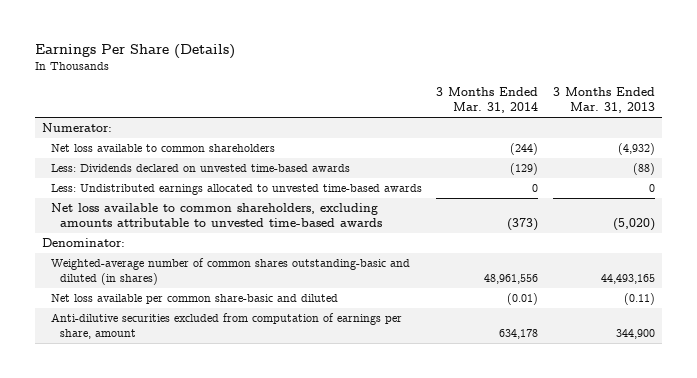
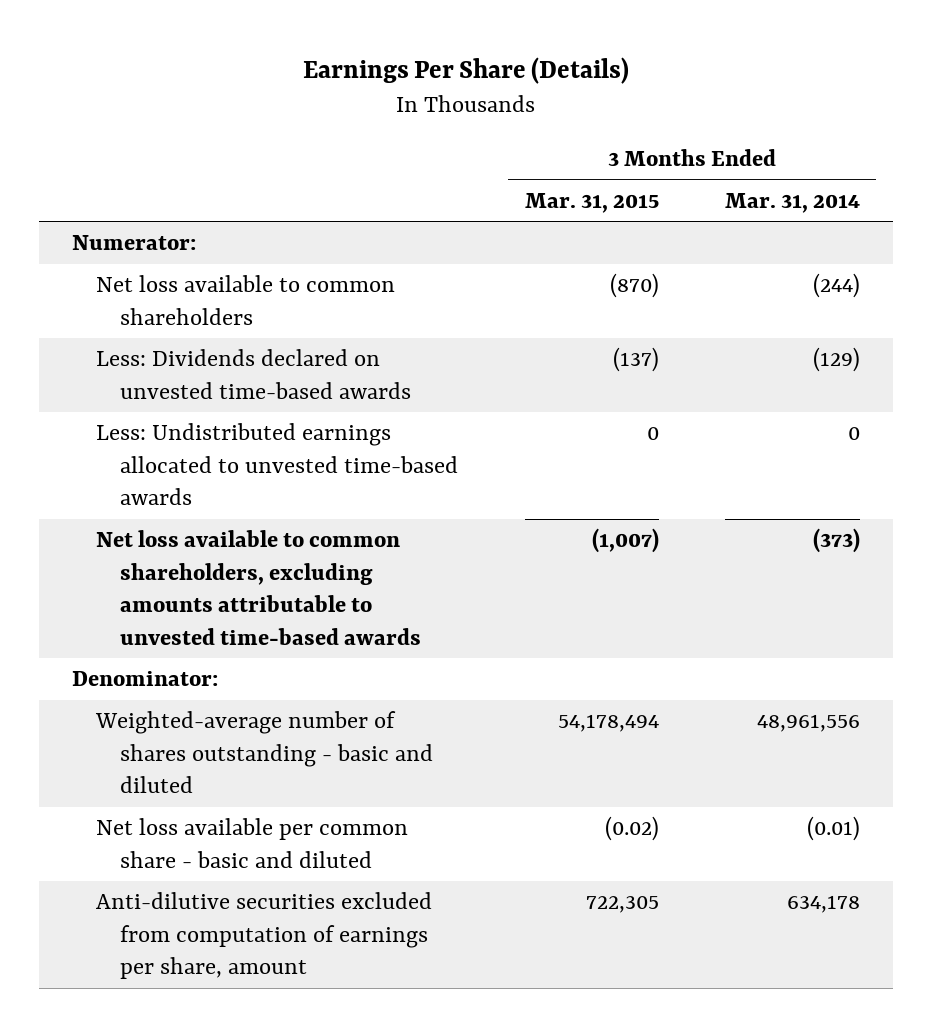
- | 3 Months Ended Mar. 31, 2014 | 3 Months Ended Mar. 31, 2013
+ | 3 Months Ended Mar. 31, 2015 | 3 Months Ended Mar. 31, 2014
- Weighted-average number of common shares outstanding-basic and diluted (in shares) | 48,961,556 | 44,493,165
- Net loss available per common share-basic and diluted | (0.01) | (0.11)
+ Weighted-average number of shares outstanding - basic and diluted | 54,178,494 | 48,961,556
+ Net loss available per common share - basic and diluted | (0.02) | (0.01)

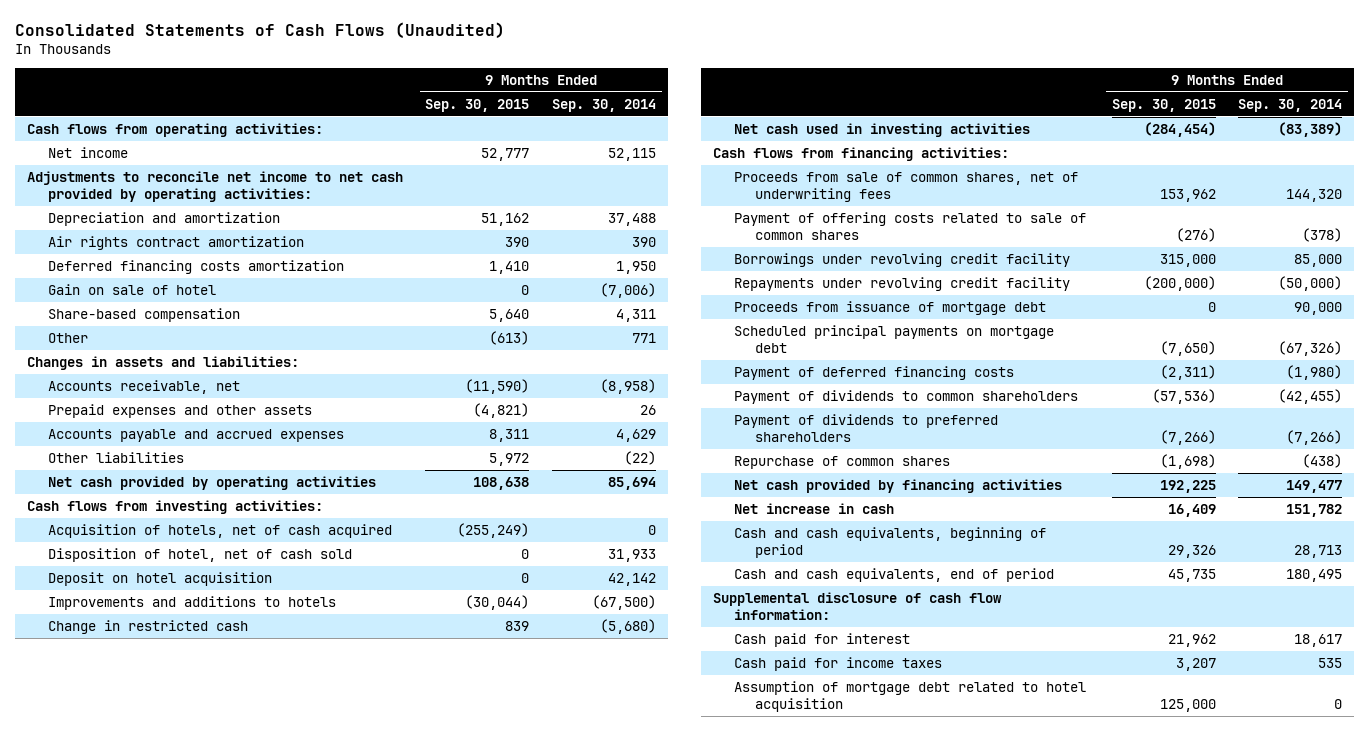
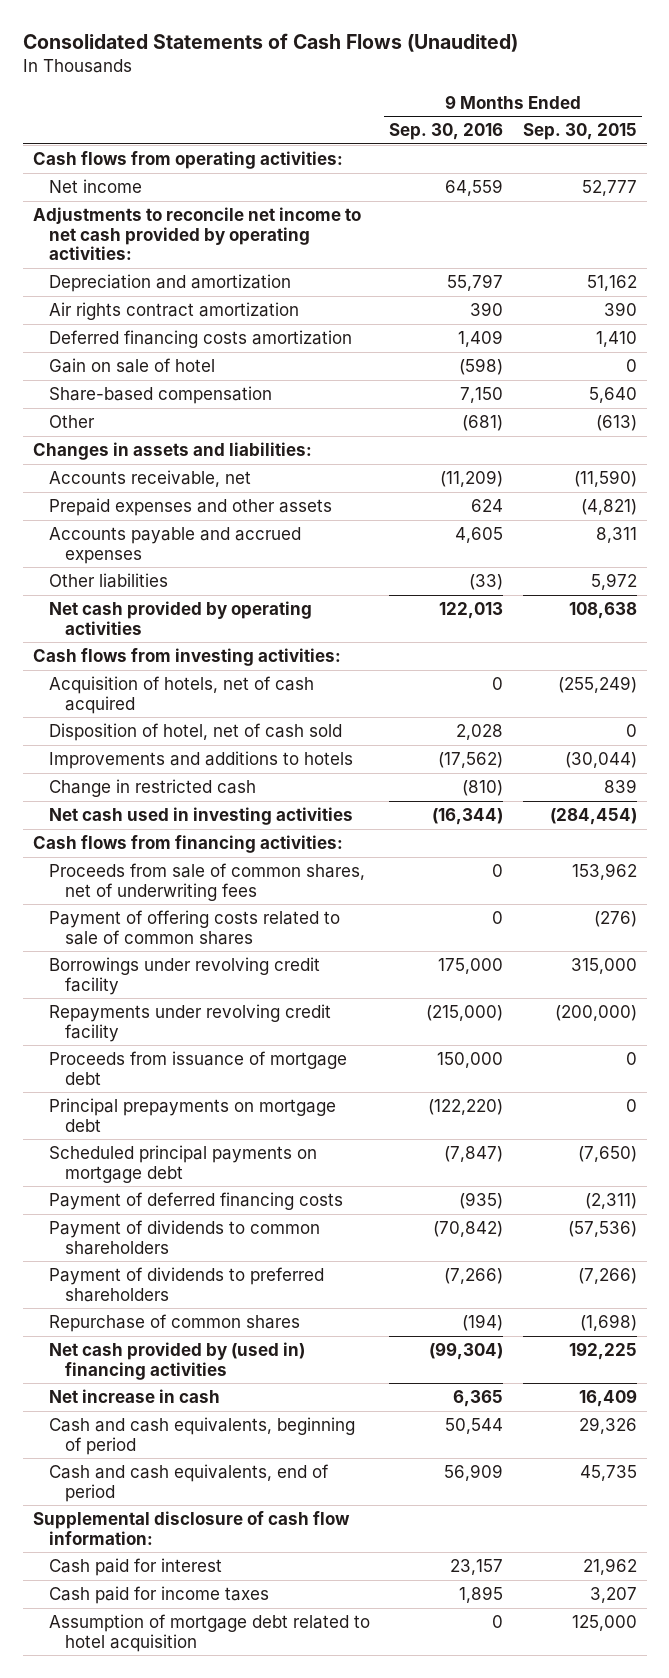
- | 9 Months Ended Sep. 30, 2015 | 9 Months Ended Sep. 30, 2014
+ | 9 Months Ended Sep. 30, 2016 | 9 Months Ended Sep. 30, 2015
- Deposit on hotel acquisition | 0 | 42,142
+ Principal prepayments on mortgage debt | (122,220) | 0
- Net cash provided by financing activities | 192,225 | 149,477
+ Net cash provided by (used in) financing activities | (99,304) | 192,225

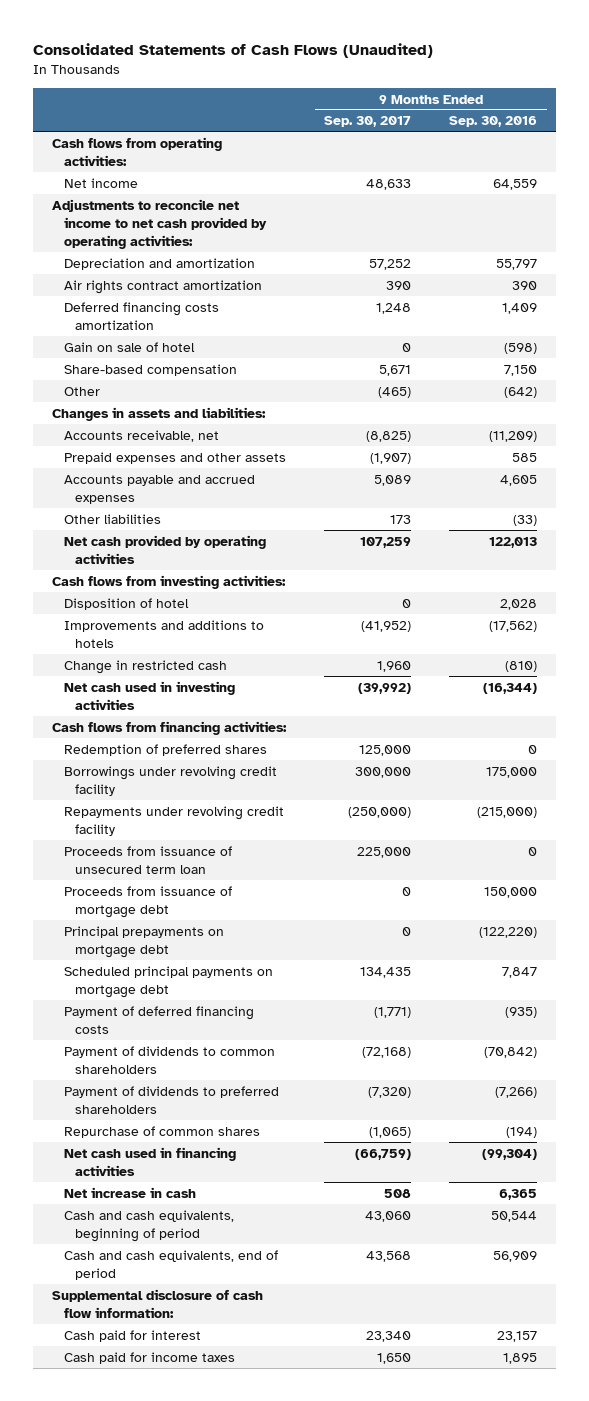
- | 9 Months Ended Sep. 30, 2016 | 9 Months Ended Sep. 30, 2015
+ | 9 Months Ended Sep. 30, 2017 | 9 Months Ended Sep. 30, 2016
- Other | (681) | (613)
+ Other | (465) | (642)
- Prepaid expenses and other assets | 624 | (4,821)
+ Prepaid expenses and other assets | (1,907) | 585
- Acquisition of hotels, net of cash acquired | 0 | (255,249)
- Disposition of hotel, net of cash sold | 2,028 | 0
+ Disposition of hotel | 0 | 2,028
- Proceeds from sale of common shares, net of underwriting fees | 0 | 153,962
- Payment of offering costs related to sale of common shares | 0 | (276)
+ Redemption of preferred shares | 125,000 | 0
+ Proceeds from issuance of unsecured term loan | 225,000 | 0
- Scheduled principal payments on mortgage debt | (7,847) | (7,650)
+ Scheduled principal payments on mortgage debt | 134,435 | 7,847
- Net cash provided by (used in) financing activities | (99,304) | 192,225
+ Net cash used in financing activities | (66,759) | (99,304)
- Assumption of mortgage debt related to hotel acquisition | 0 | 125,000

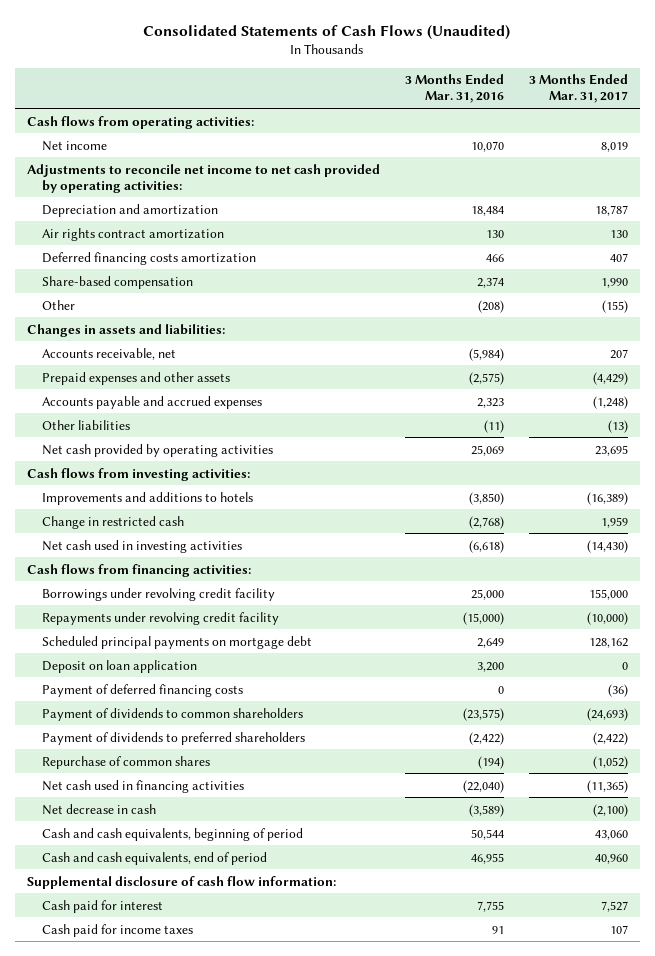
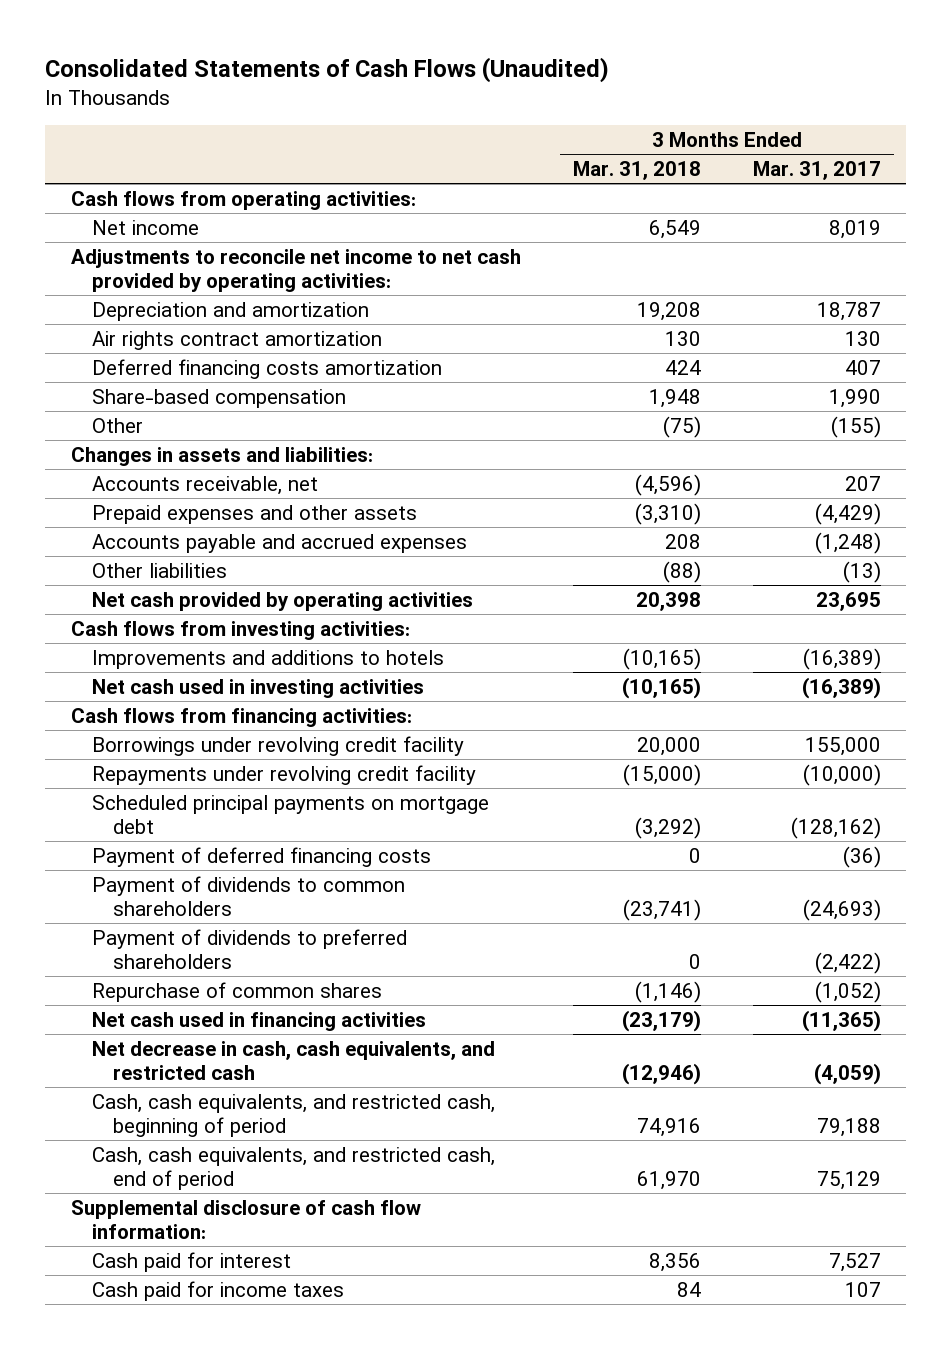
- | 3 Months Ended Mar. 31, 2016 | 3 Months Ended Mar. 31, 2017
+ | 3 Months Ended Mar. 31, 2018 | 3 Months Ended Mar. 31, 2017
- Change in restricted cash | (2,768) | 1,959
- Net cash used in investing activities | (6,618) | (14,430)
+ Net cash used in investing activities | (10,165) | (16,389)
- Scheduled principal payments on mortgage debt | 2,649 | 128,162
- Deposit on loan application | 3,200 | 0
+ Scheduled principal payments on mortgage debt | (3,292) | (128,162)
- Net decrease in cash | (3,589) | (2,100)
- Cash and cash equivalents, beginning of period | 50,544 | 43,060
- Cash and cash equivalents, end of period | 46,955 | 40,960
+ Net decrease in cash, cash equivalents, and restricted cash | (12,946) | (4,059)
+ Cash, cash equivalents, and restricted cash, beginning of period | 74,916 | 79,188
+ Cash, cash equivalents, and restricted cash, end of period | 61,970 | 75,129

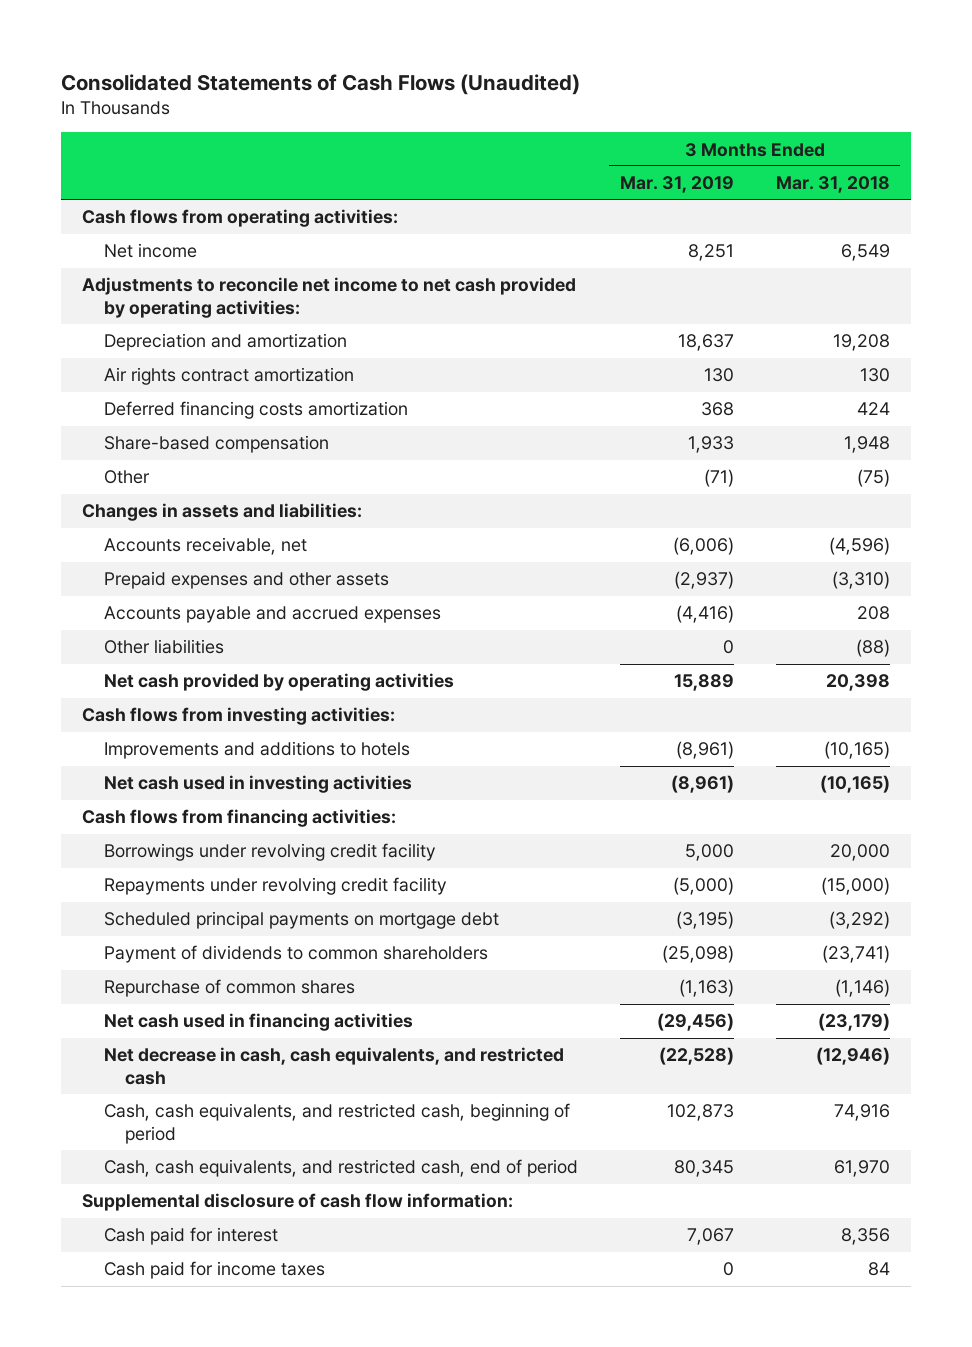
- | 3 Months Ended Mar. 31, 2018 | 3 Months Ended Mar. 31, 2017
+ | 3 Months Ended Mar. 31, 2019 | 3 Months Ended Mar. 31, 2018
- Payment of deferred financing costs | 0 | (36)
- Payment of dividends to preferred shareholders | 0 | (2,422)

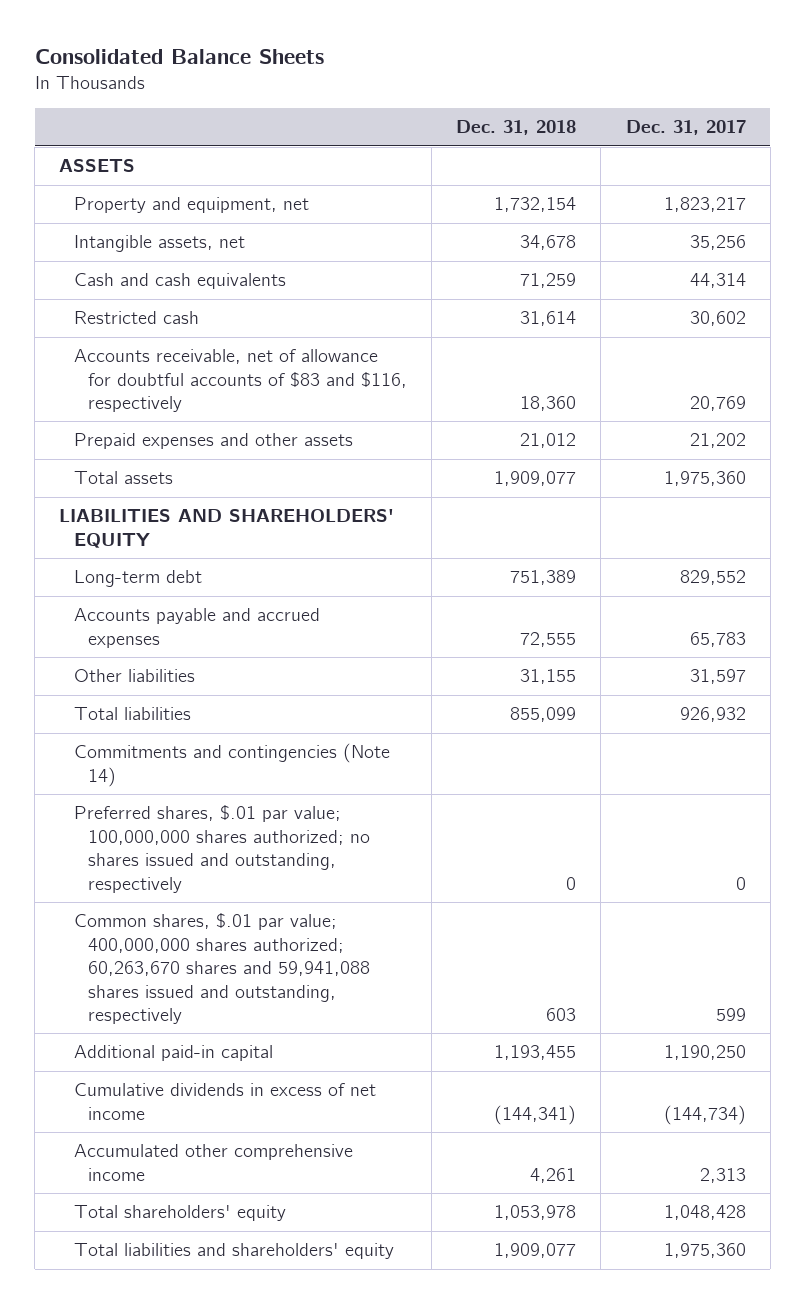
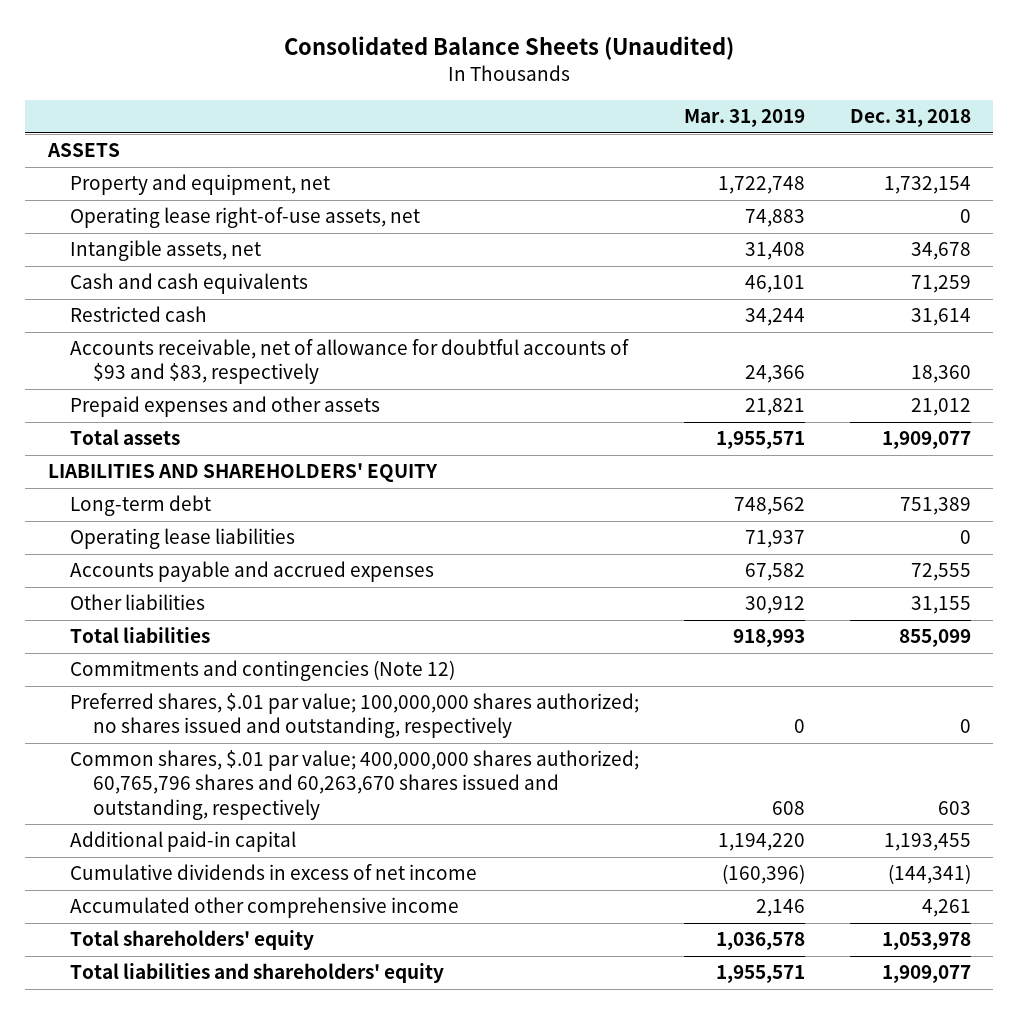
- Consolidated Balance Sheets
+ Consolidated Balance Sheets (Unaudited)
- | Dec. 31, 2018 | Dec. 31, 2017
+ | Mar. 31, 2019 | Dec. 31, 2018
+ Operating lease right-of-use assets, net | 74,883 | 0
- Accounts receivable, net of allowance for doubtful accounts of $83 and $116, respectively | 18,360 | 20,769
+ Accounts receivable, net of allowance for doubtful accounts of $93 and $83, respectively | 24,366 | 18,360
+ Operating lease liabilities | 71,937 | 0
- Commitments and contingencies (Note 14)
+ Commitments and contingencies (Note 12)
- Common shares, $.01 par value; 400,000,000 shares authorized; 60,263,670 shares and 59,941,088 shares issued and outstanding, respectively | 603 | 599
+ Common shares, $.01 par value; 400,000,000 shares authorized; 60,765,796 shares and 60,263,670 shares issued and outstanding, respectively | 608 | 603

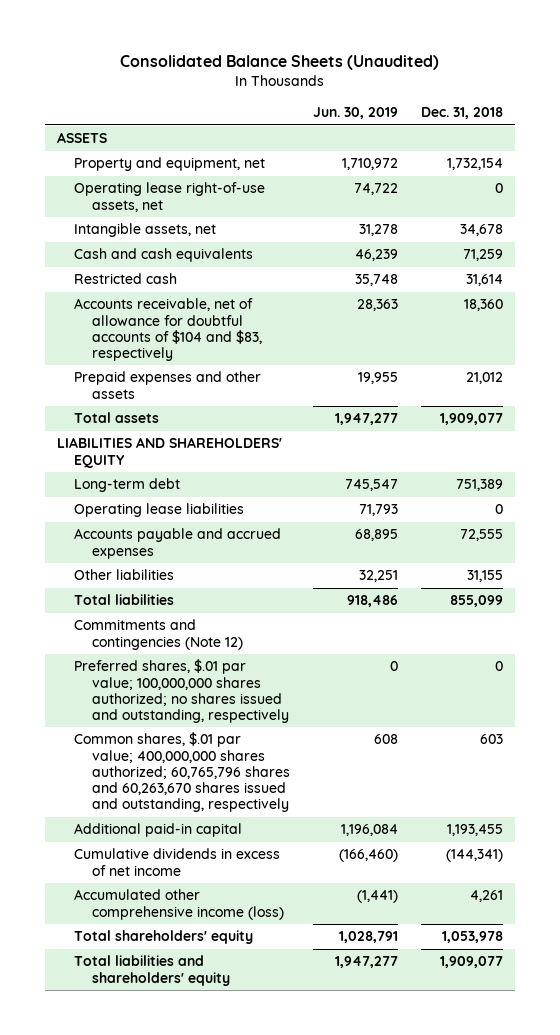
- | Mar. 31, 2019 | Dec. 31, 2018
+ | Jun. 30, 2019 | Dec. 31, 2018
- Accounts receivable, net of allowance for doubtful accounts of $93 and $83, respectively | 24,366 | 18,360
+ Accounts receivable, net of allowance for doubtful accounts of $104 and $83, respectively | 28,363 | 18,360
- Accumulated other comprehensive income | 2,146 | 4,261
+ Accumulated other comprehensive income (loss) | (1,441) | 4,261

